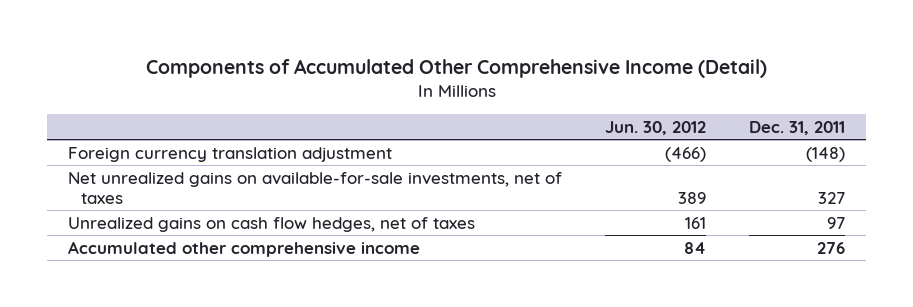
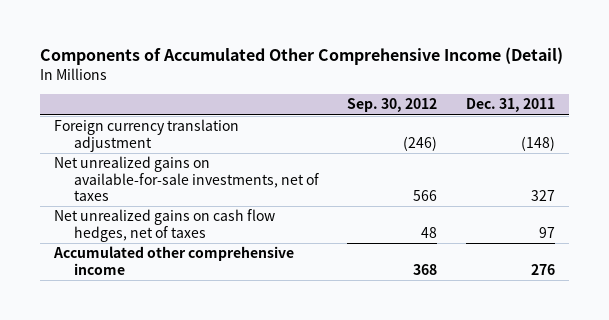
- | Jun. 30, 2012 | Dec. 31, 2011
+ | Sep. 30, 2012 | Dec. 31, 2011
- Unrealized gains on cash flow hedges, net of taxes | 161 | 97
+ Net unrealized gains on cash flow hedges, net of taxes | 48 | 97

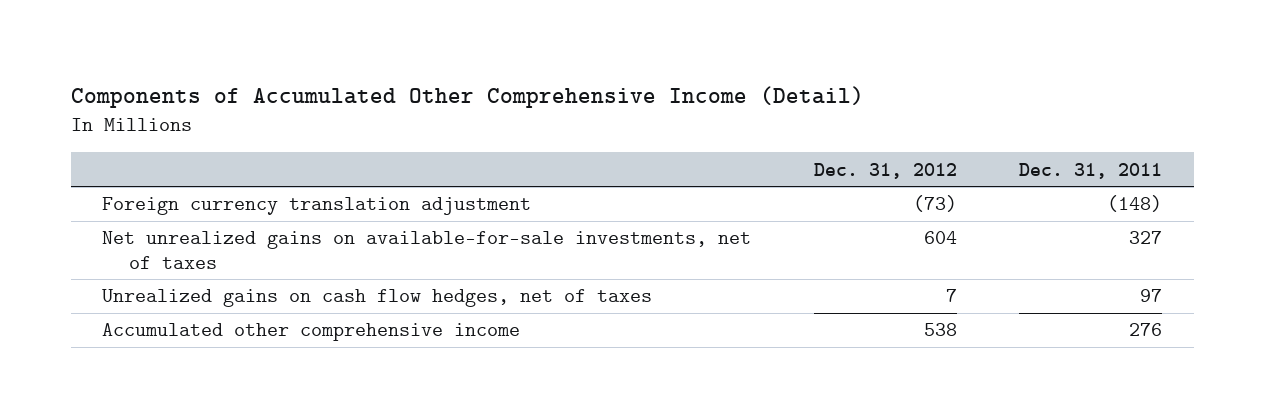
- | Sep. 30, 2012 | Dec. 31, 2011
+ | Dec. 31, 2012 | Dec. 31, 2011
- Net unrealized gains on cash flow hedges, net of taxes | 48 | 97
+ Unrealized gains on cash flow hedges, net of taxes | 7 | 97

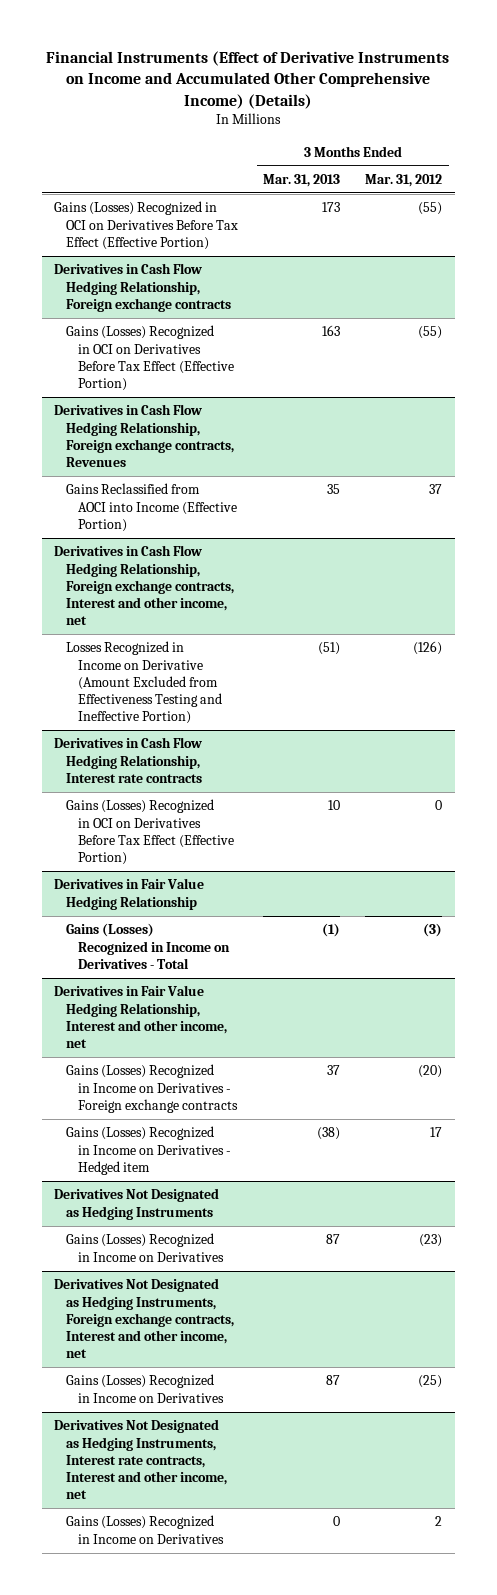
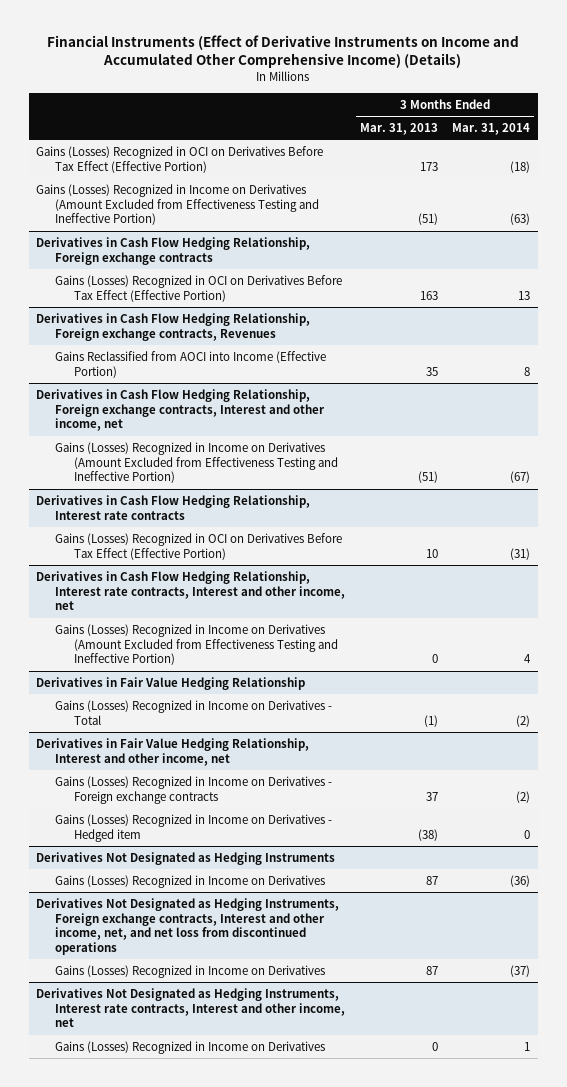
- | 3 Months Ended Mar. 31, 2013 | 3 Months Ended Mar. 31, 2012
+ | 3 Months Ended Mar. 31, 2013 | 3 Months Ended Mar. 31, 2014
+ Gains (Losses) Recognized in Income on Derivatives (Amount Excluded from Effectiveness Testing and Ineffective Portion) | (51) | (63)
@ Derivatives in Cash Flow Hedging Relationship, Foreign exchange contracts, Interest and other income, net
- Losses Recognized in Income on Derivative (Amount Excluded from Effectiveness Testing and Ineffective Portion) | (51) | (126)
+ Gains (Losses) Recognized in Income on Derivatives (Amount Excluded from Effectiveness Testing and Ineffective Portion) | (51) | (67)
+ Derivatives in Cash Flow Hedging Relationship, Interest rate contracts, Interest and other income, net
+ Gains (Losses) Recognized in Income on Derivatives (Amount Excluded from Effectiveness Testing and Ineffective Portion) | 0 | 4
- Derivatives Not Designated as Hedging Instruments, Foreign exchange contracts, Interest and other income, net
+ Derivatives Not Designated as Hedging Instruments, Foreign exchange contracts, Interest and other income, net, and net loss from discontinued operations

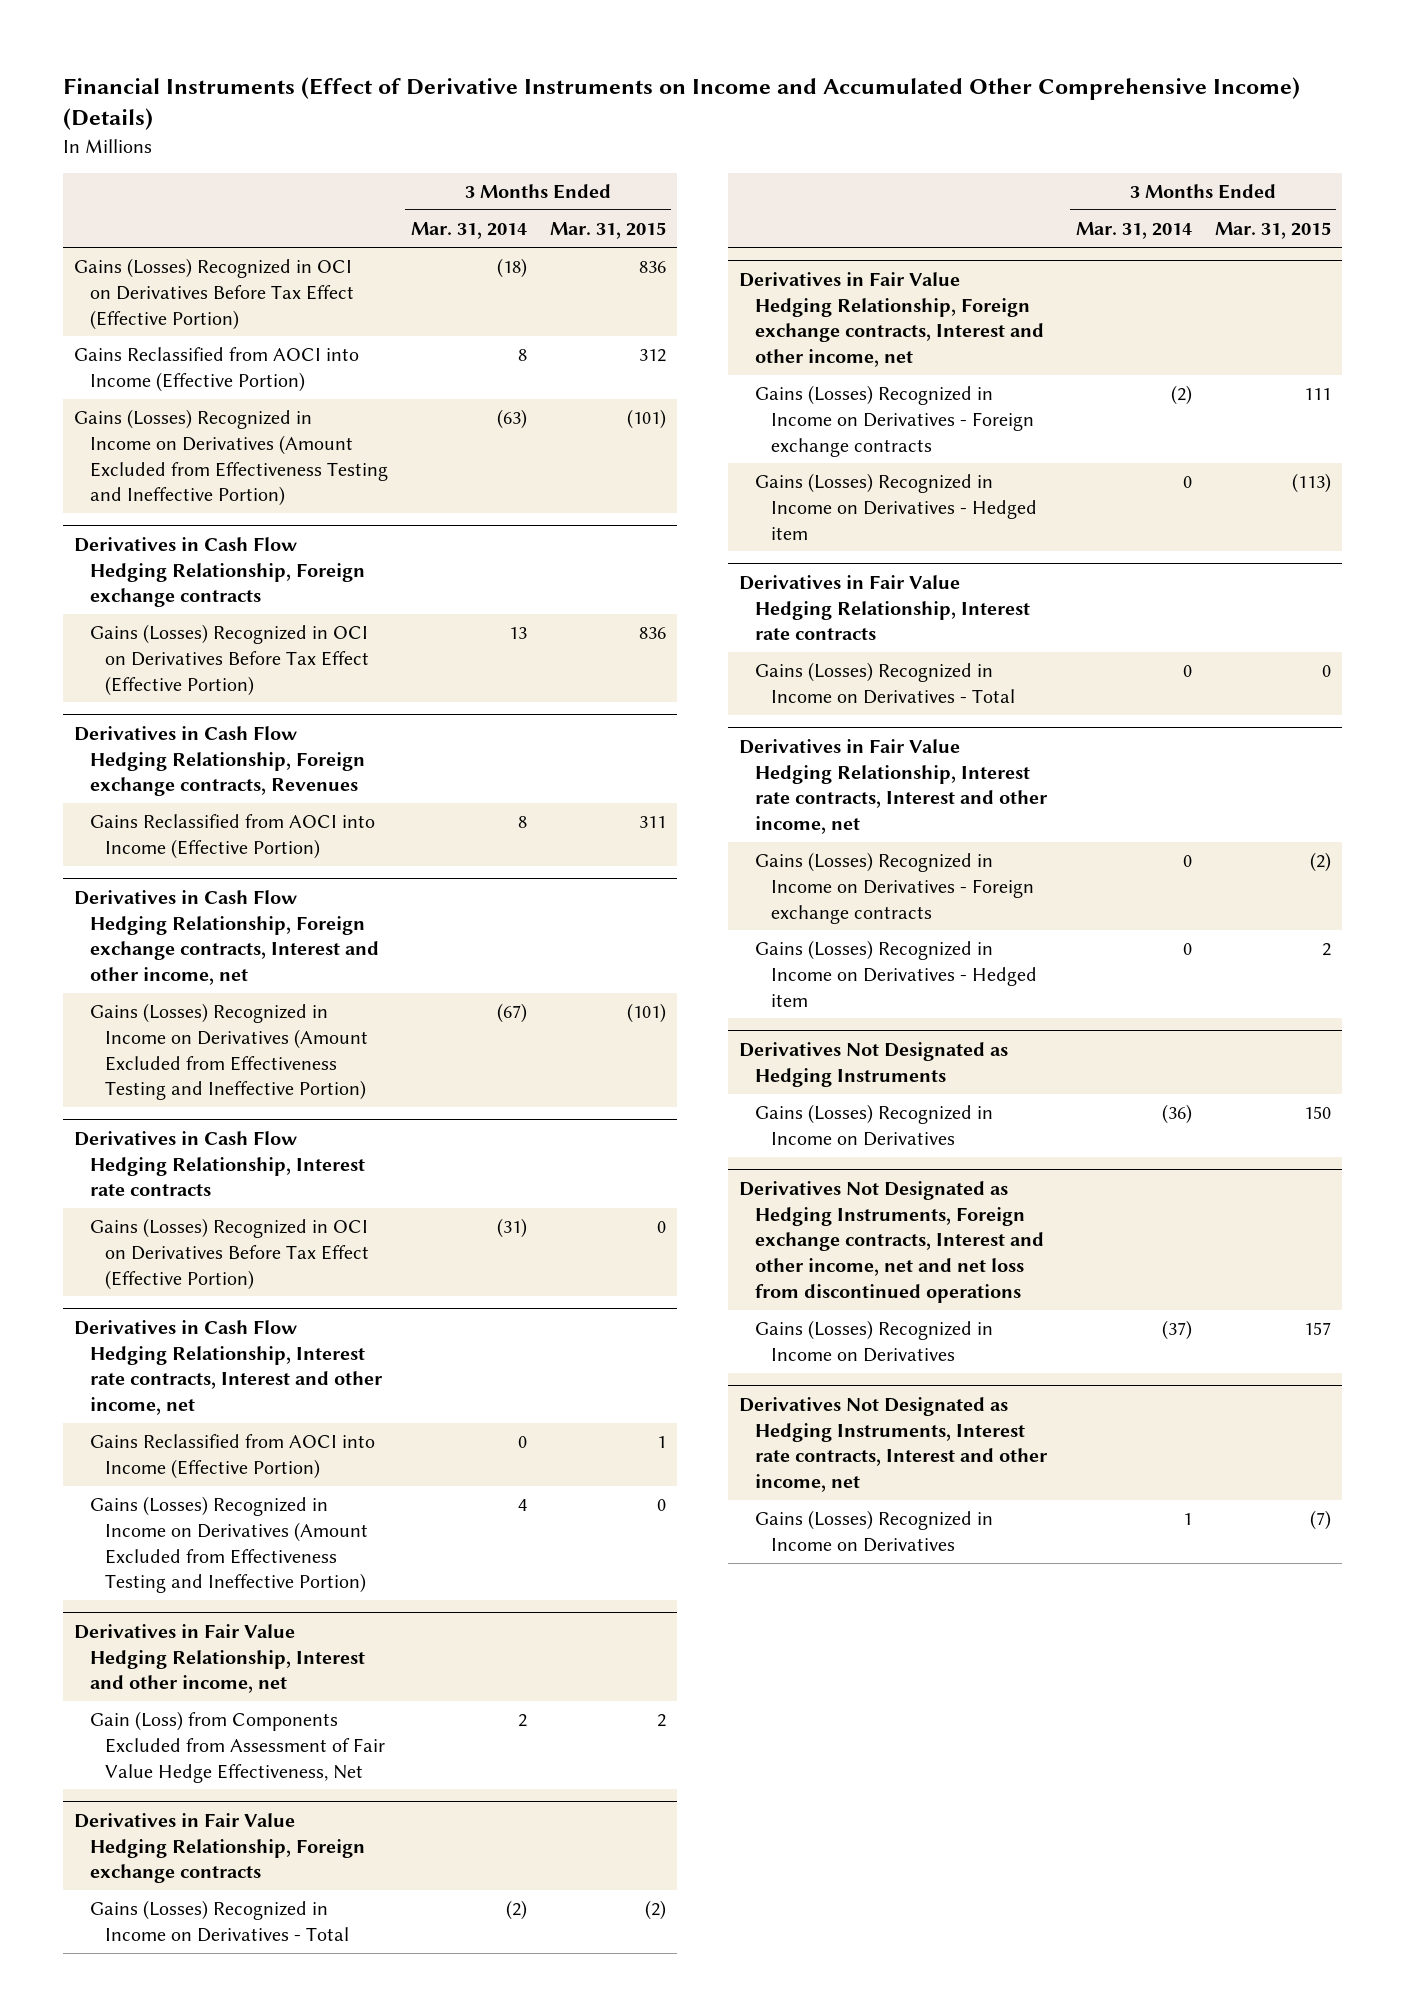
- | 3 Months Ended Mar. 31, 2013 | 3 Months Ended Mar. 31, 2014
+ | 3 Months Ended Mar. 31, 2014 | 3 Months Ended Mar. 31, 2015
+ Gains Reclassified from AOCI into Income (Effective Portion) | 8 | 312
@ Derivatives in Cash Flow Hedging Relationship, Interest rate contracts, Interest and other income, net
+ Gains Reclassified from AOCI into Income (Effective Portion) | 0 | 1
- Derivatives in Fair Value Hedging Relationship
- Gains (Losses) Recognized in Income on Derivatives - Total | (1) | (2)
@ Derivatives in Fair Value Hedging Relationship, Interest and other income, net
+ Gain (Loss) from Components Excluded from Assessment of Fair Value Hedge Effectiveness, Net | 2 | 2
+ Derivatives in Fair Value Hedging Relationship, Foreign exchange contracts
+ Gains (Losses) Recognized in Income on Derivatives - Total | (2) | (2)
+ Derivatives in Fair Value Hedging Relationship, Foreign exchange contracts, Interest and other income, net
+ Derivatives in Fair Value Hedging Relationship, Interest rate contracts
+ Gains (Losses) Recognized in Income on Derivatives - Total | 0 | 0
+ Derivatives in Fair Value Hedging Relationship, Interest rate contracts, Interest and other income, net
+ Gains (Losses) Recognized in Income on Derivatives - Foreign exchange contracts | 0 | (2)
+ Gains (Losses) Recognized in Income on Derivatives - Hedged item | 0 | 2
- Derivatives Not Designated as Hedging Instruments, Foreign exchange contracts, Interest and other income, net, and net loss from discontinued operations
+ Derivatives Not Designated as Hedging Instruments, Foreign exchange contracts, Interest and other income, net and net loss from discontinued operations

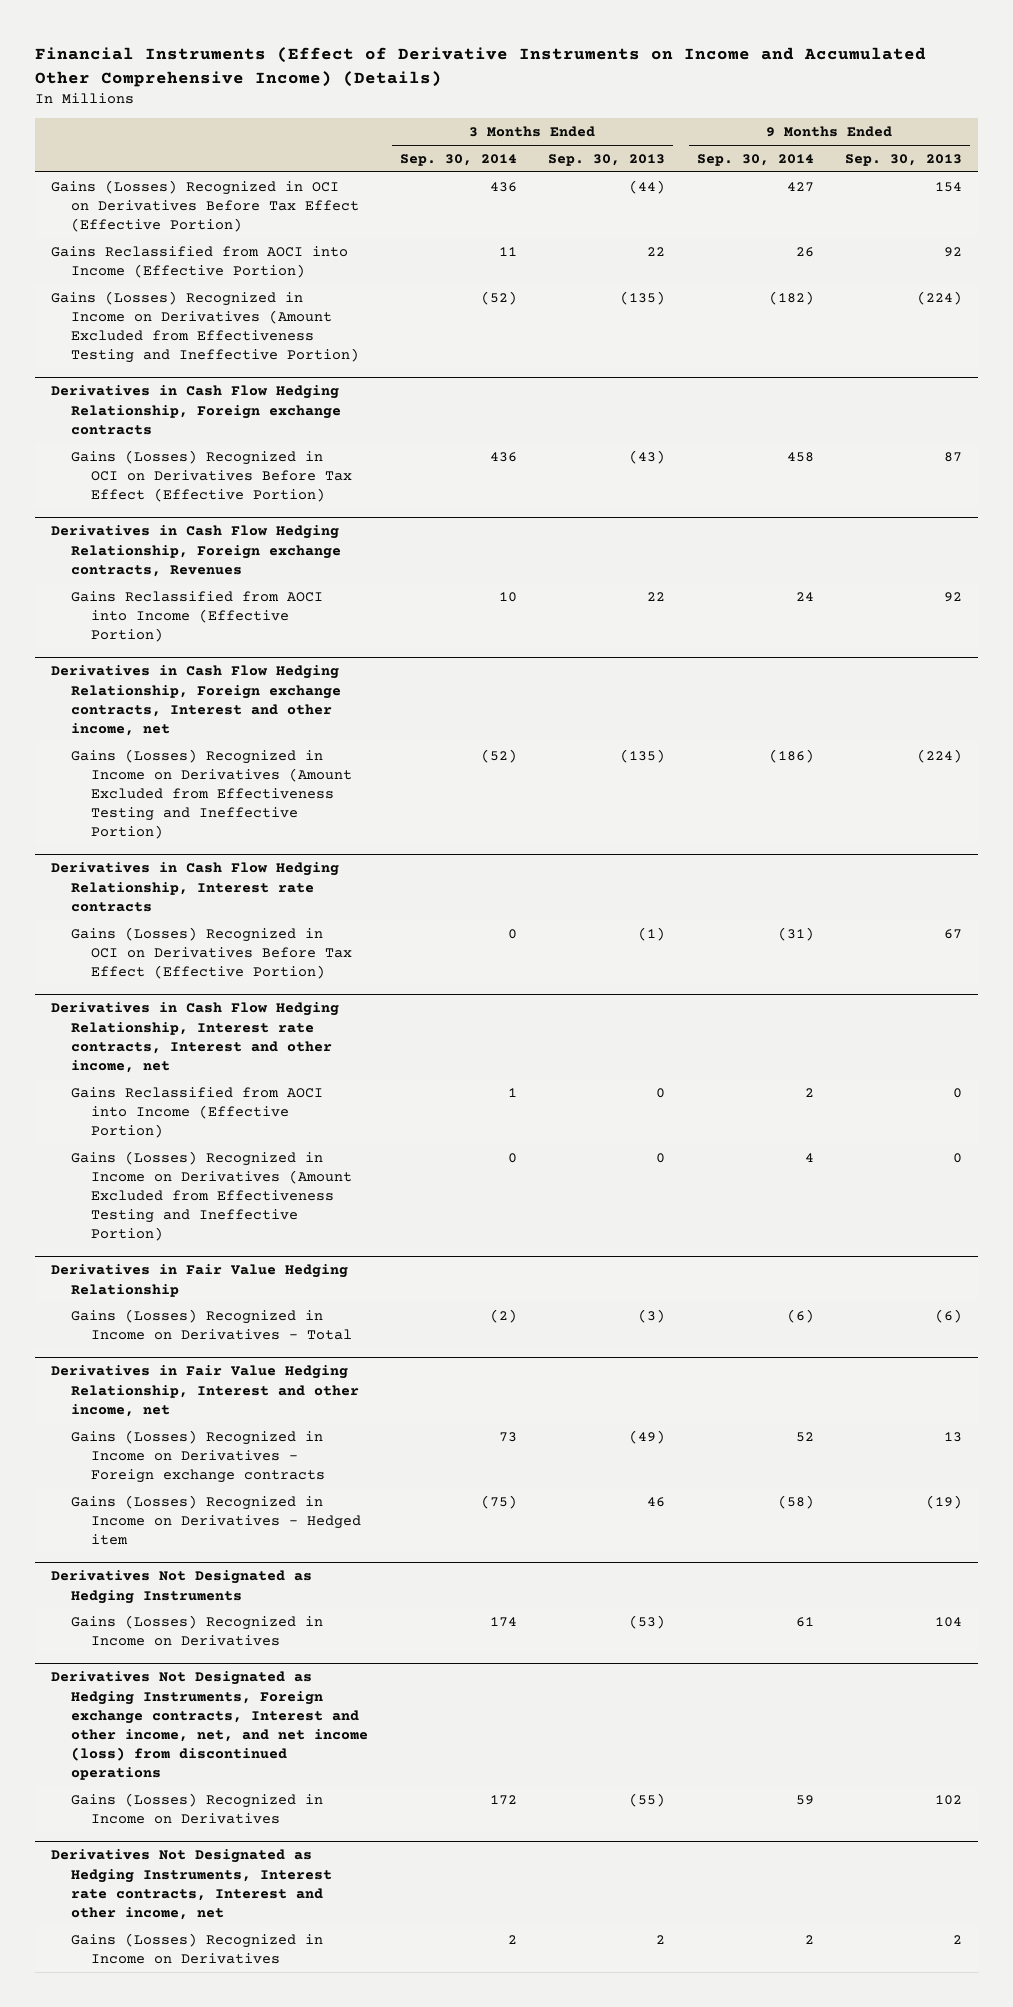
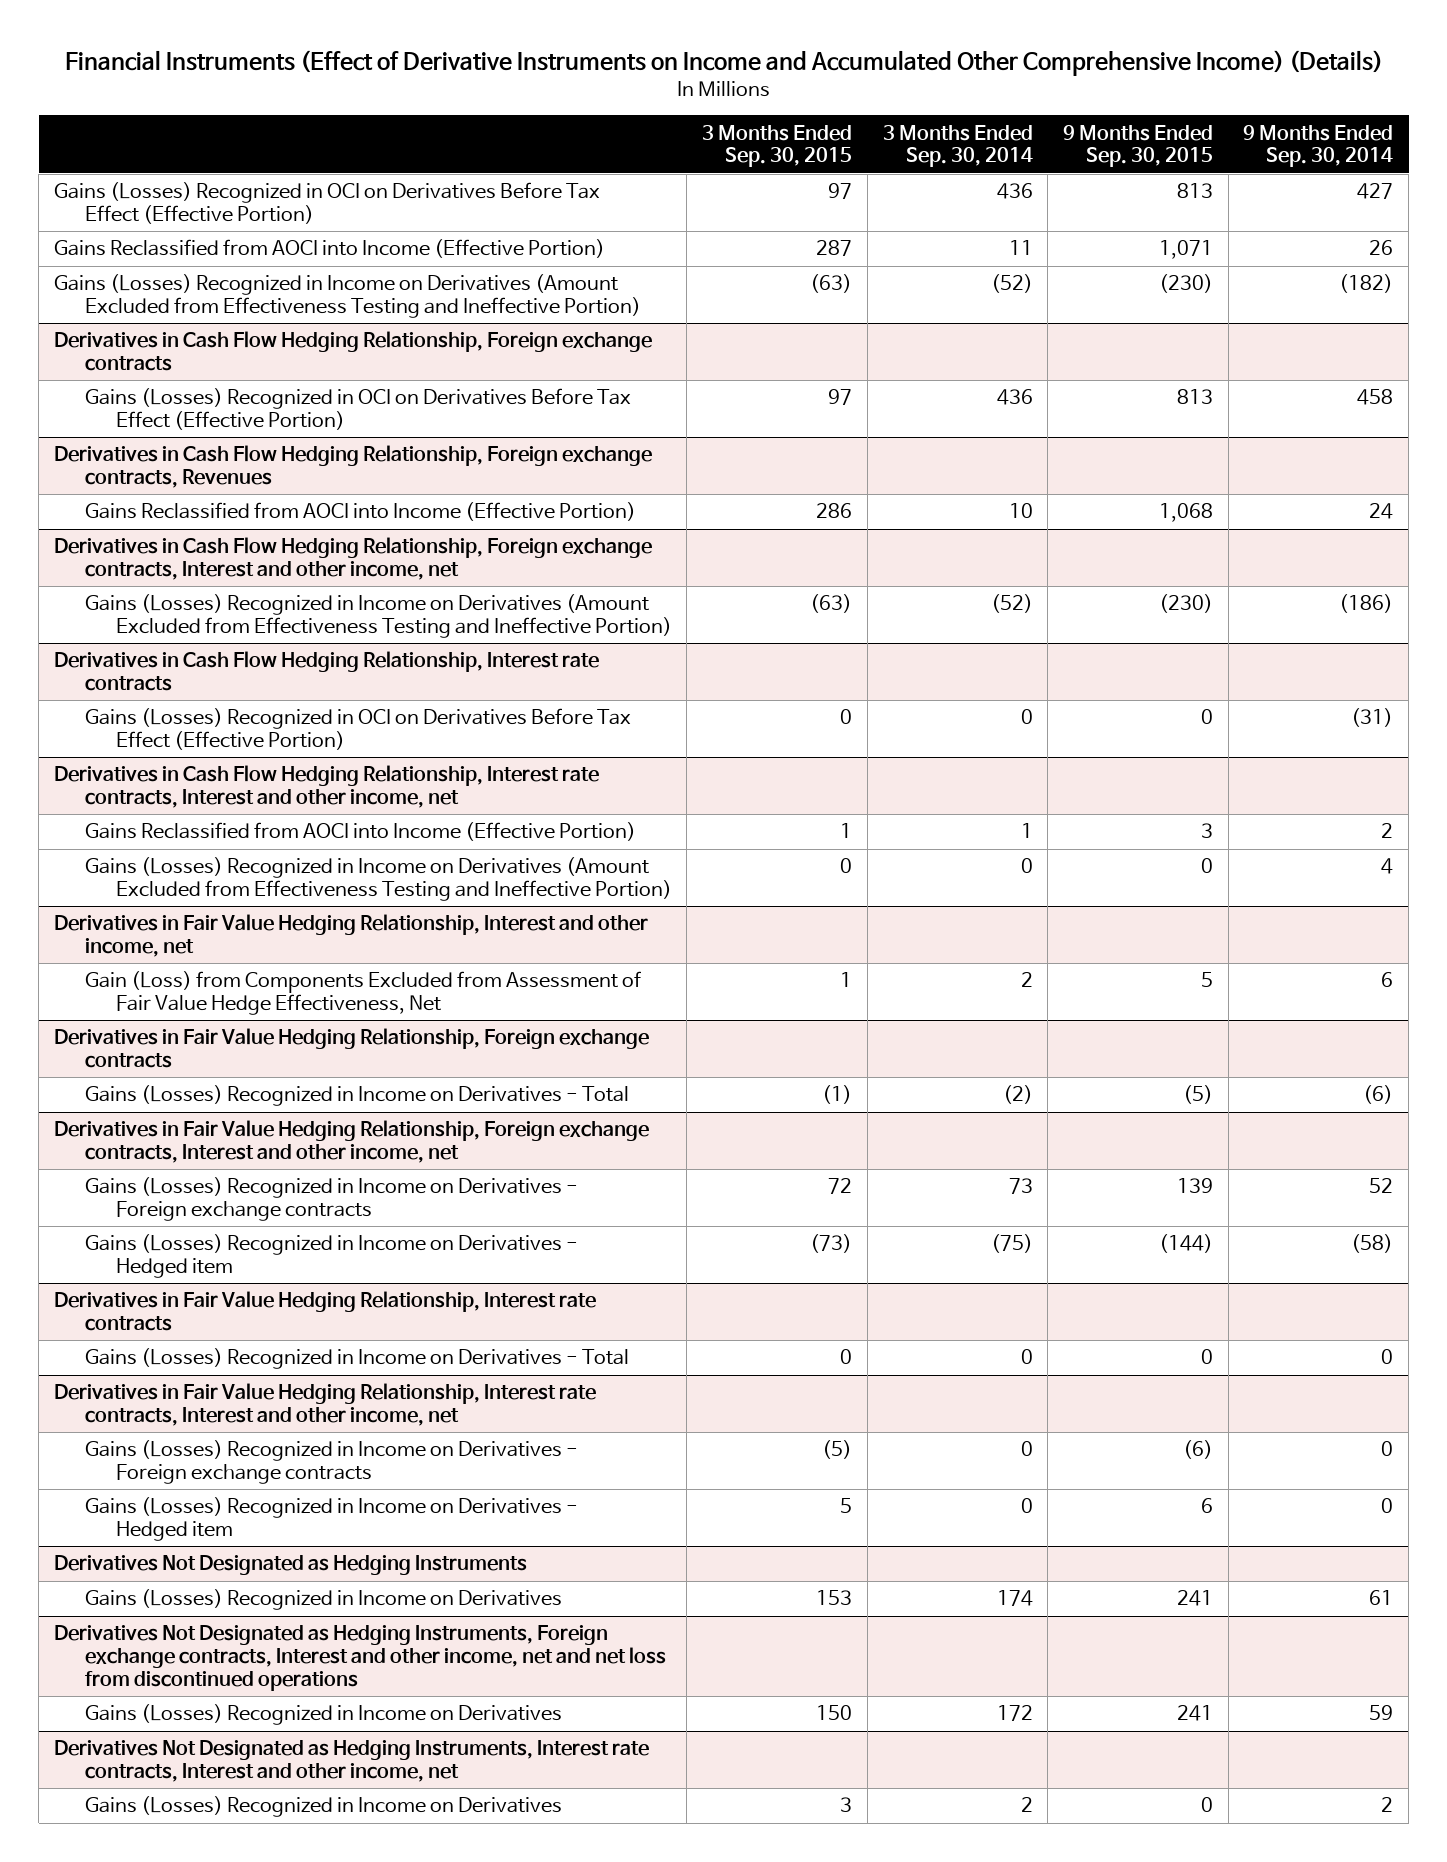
- | 3 Months Ended Sep. 30, 2014 | 3 Months Ended Sep. 30, 2013 | 9 Months Ended Sep. 30, 2014 | 9 Months Ended Sep. 30, 2013
+ | 3 Months Ended Sep. 30, 2015 | 3 Months Ended Sep. 30, 2014 | 9 Months Ended Sep. 30, 2015 | 9 Months Ended Sep. 30, 2014
- Derivatives in Fair Value Hedging Relationship
- Gains (Losses) Recognized in Income on Derivatives - Total | (2) | (3) | (6) | (6)
@ Derivatives in Fair Value Hedging Relationship, Interest and other income, net
+ Gain (Loss) from Components Excluded from Assessment of Fair Value Hedge Effectiveness, Net | 1 | 2 | 5 | 6
+ Derivatives in Fair Value Hedging Relationship, Foreign exchange contracts
+ Gains (Losses) Recognized in Income on Derivatives - Total | (1) | (2) | (5) | (6)
+ Derivatives in Fair Value Hedging Relationship, Foreign exchange contracts, Interest and other income, net
+ Derivatives in Fair Value Hedging Relationship, Interest rate contracts
+ Gains (Losses) Recognized in Income on Derivatives - Total | 0 | 0 | 0 | 0
+ Derivatives in Fair Value Hedging Relationship, Interest rate contracts, Interest and other income, net
+ Gains (Losses) Recognized in Income on Derivatives - Foreign exchange contracts | (5) | 0 | (6) | 0
+ Gains (Losses) Recognized in Income on Derivatives - Hedged item | 5 | 0 | 6 | 0
- Derivatives Not Designated as Hedging Instruments, Foreign exchange contracts, Interest and other income, net, and net income (loss) from discontinued operations
+ Derivatives Not Designated as Hedging Instruments, Foreign exchange contracts, Interest and other income, net and net loss from discontinued operations

